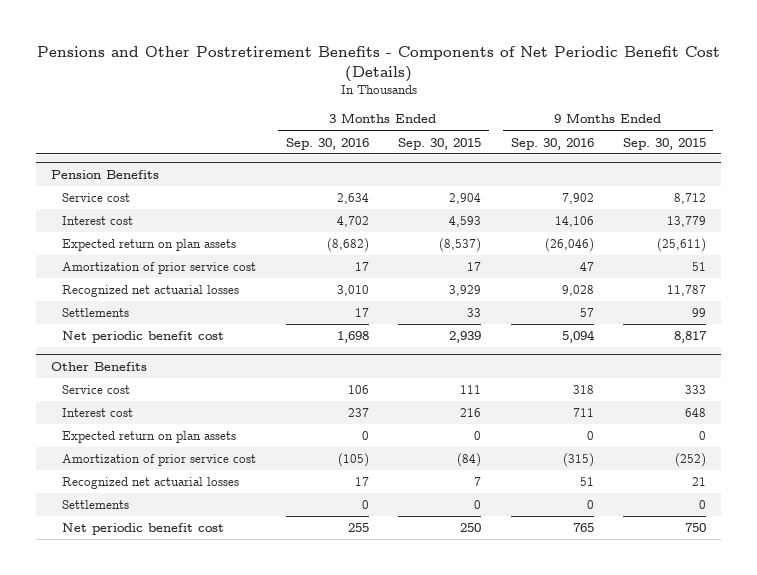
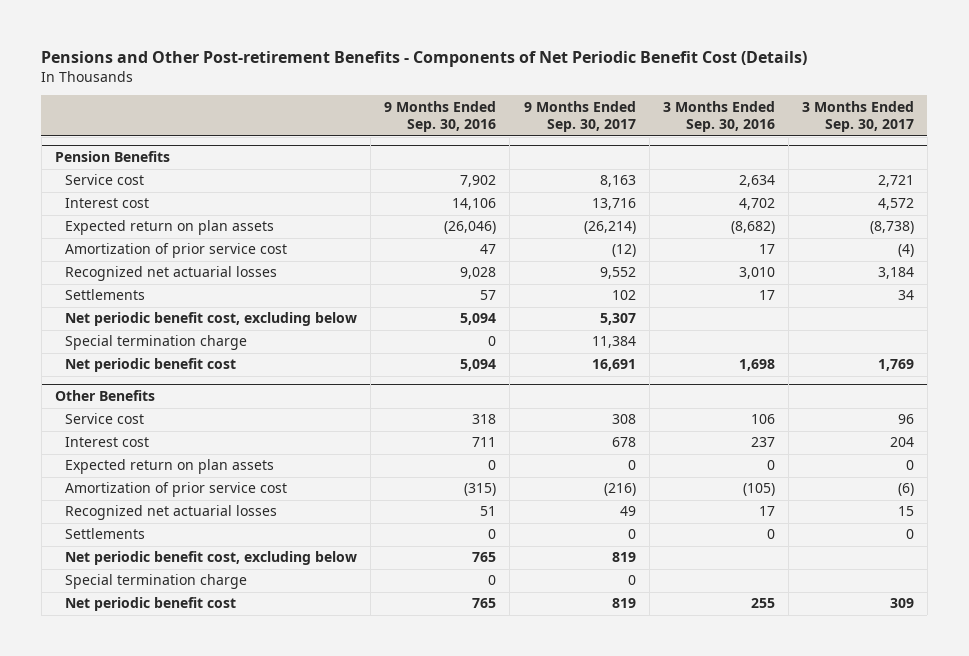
- Pensions and Other Postretirement Benefits - Components of Net Periodic Benefit Cost (Details)
+ Pensions and Other Post-retirement Benefits - Components of Net Periodic Benefit Cost (Details)
- | 3 Months Ended Sep. 30, 2016 | 3 Months Ended Sep. 30, 2015 | 9 Months Ended Sep. 30, 2016 | 9 Months Ended Sep. 30, 2015
+ | 9 Months Ended Sep. 30, 2016 | 9 Months Ended Sep. 30, 2017 | 3 Months Ended Sep. 30, 2016 | 3 Months Ended Sep. 30, 2017
@ Pension Benefits
+ Net periodic benefit cost, excluding below | 5,094 | 5,307 | |
+ Special termination charge | 0 | 11,384 | |
@ Other Benefits
+ Net periodic benefit cost, excluding below | 765 | 819 | |
+ Special termination charge | 0 | 0 | |

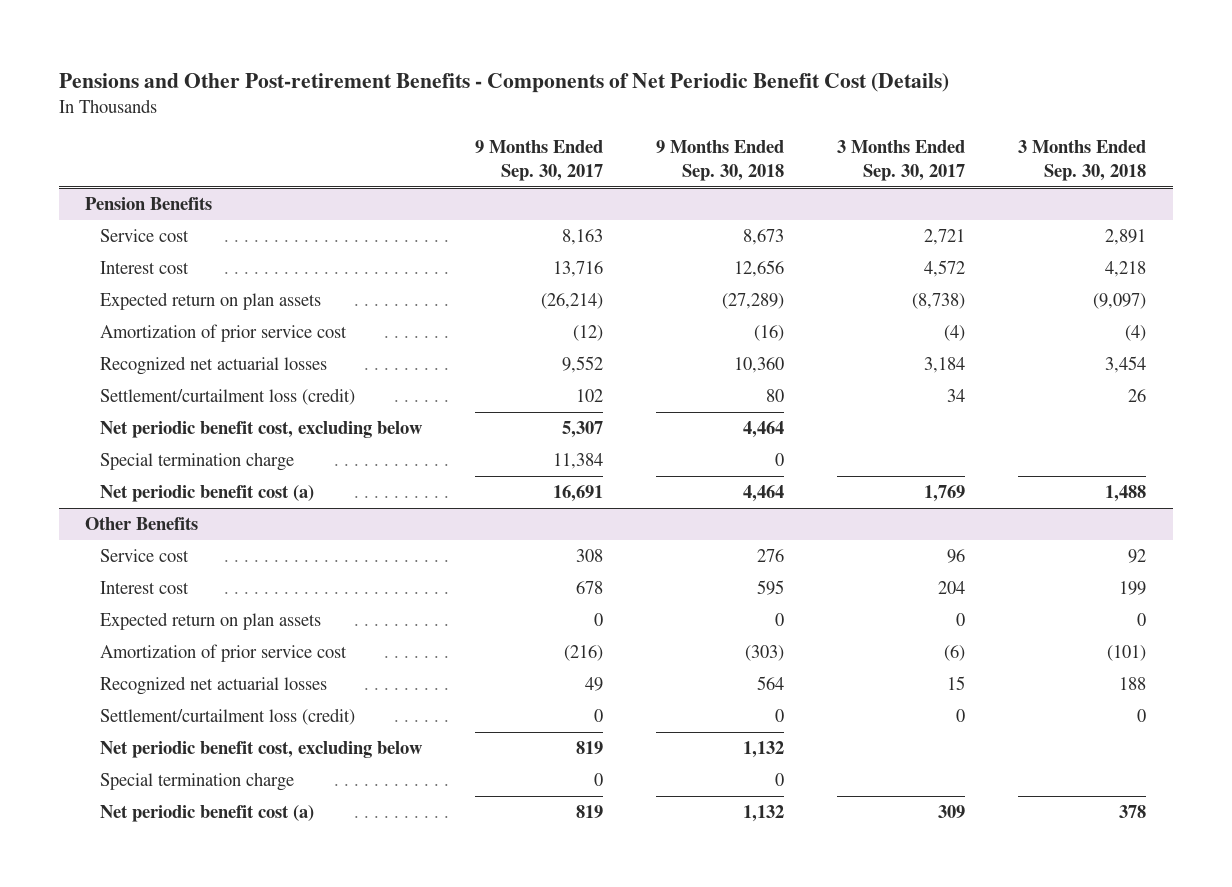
- | 9 Months Ended Sep. 30, 2016 | 9 Months Ended Sep. 30, 2017 | 3 Months Ended Sep. 30, 2016 | 3 Months Ended Sep. 30, 2017
+ | 9 Months Ended Sep. 30, 2017 | 9 Months Ended Sep. 30, 2018 | 3 Months Ended Sep. 30, 2017 | 3 Months Ended Sep. 30, 2018
@ Pension Benefits
- Settlements | 57 | 102 | 17 | 34
+ Settlement/curtailment loss (credit) | 102 | 80 | 34 | 26
- Net periodic benefit cost | 5,094 | 16,691 | 1,698 | 1,769
+ Net periodic benefit cost (a) | 16,691 | 4,464 | 1,769 | 1,488
@ Other Benefits
- Settlements | 0 | 0 | 0 | 0
+ Settlement/curtailment loss (credit) | 0 | 0 | 0 | 0
- Net periodic benefit cost | 765 | 819 | 255 | 309
+ Net periodic benefit cost (a) | 819 | 1,132 | 309 | 378

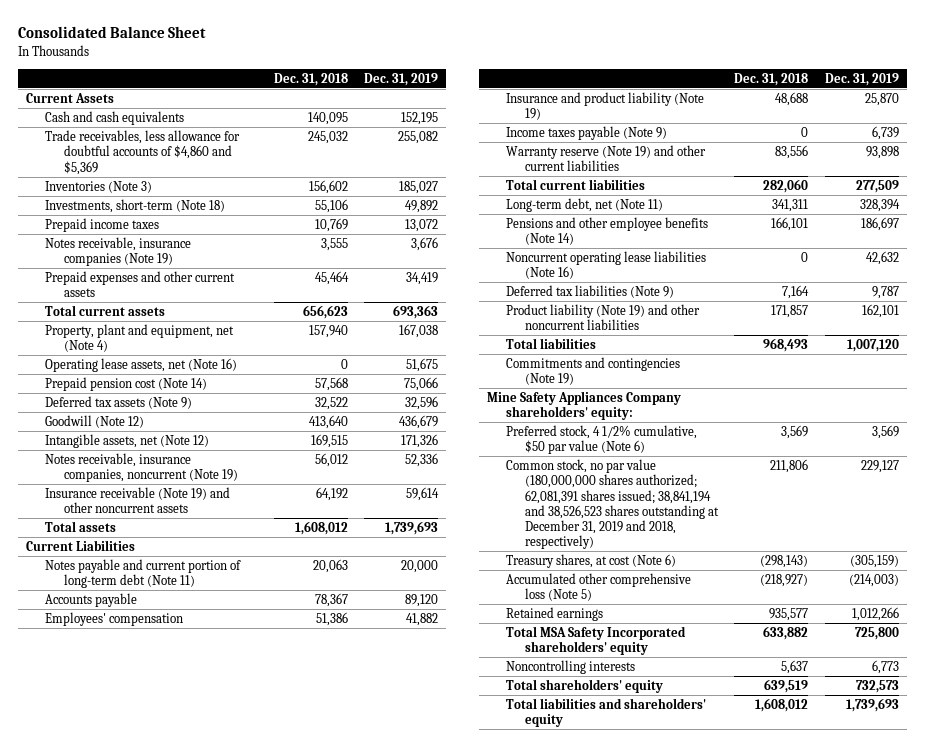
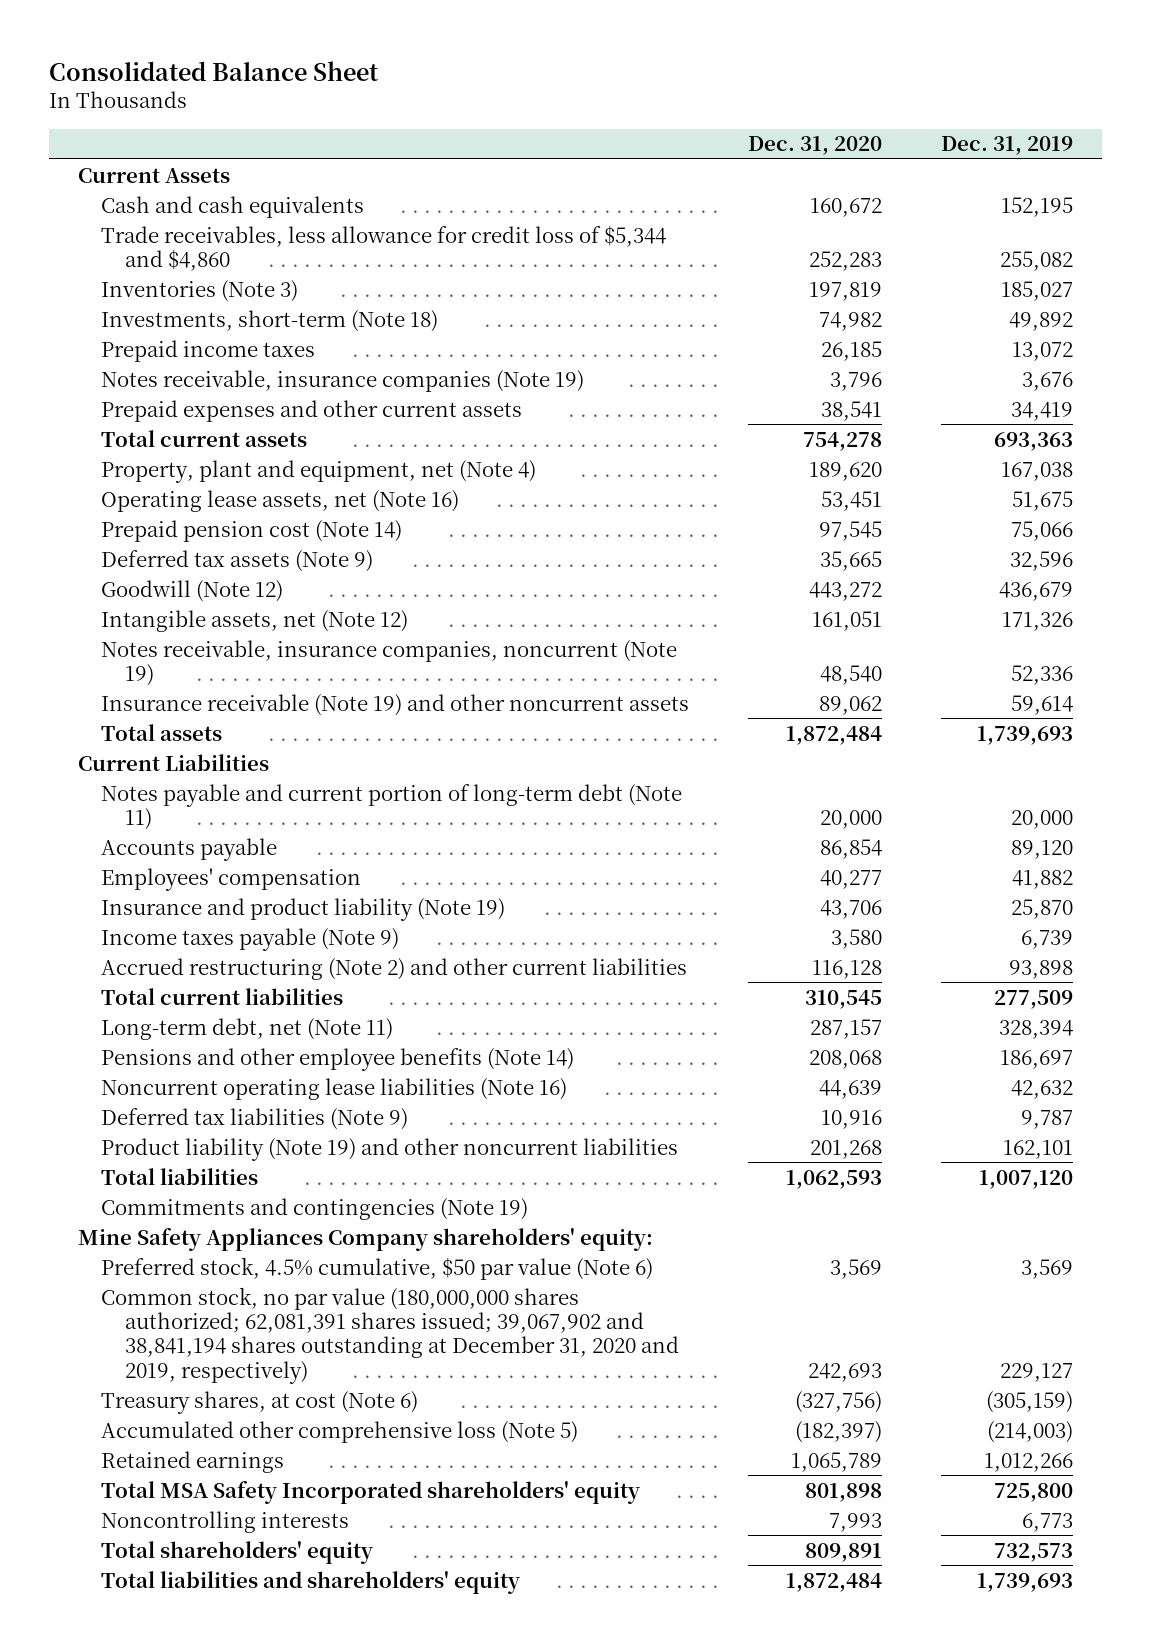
- | Dec. 31, 2018 | Dec. 31, 2019
+ | Dec. 31, 2020 | Dec. 31, 2019
- Trade receivables, less allowance for doubtful accounts of $4,860 and $5,369 | 245,032 | 255,082
+ Trade receivables, less allowance for credit loss of $5,344 and $4,860 | 252,283 | 255,082
- Warranty reserve (Note 19) and other current liabilities | 83,556 | 93,898
+ Accrued restructuring (Note 2) and other current liabilities | 116,128 | 93,898
- Preferred stock, 4 1/2% cumulative, $50 par value (Note 6) | 3,569 | 3,569
- Common stock, no par value (180,000,000 shares authorized; 62,081,391 shares issued; 38,841,194 and 38,526,523 shares outstanding at December 31, 2019 and 2018, respectively) | 211,806 | 229,127
+ Preferred stock, 4.5% cumulative, $50 par value (Note 6) | 3,569 | 3,569
+ Common stock, no par value (180,000,000 shares authorized; 62,081,391 shares issued; 39,067,902 and 38,841,194 shares outstanding at December 31, 2020 and 2019, respectively) | 242,693 | 229,127

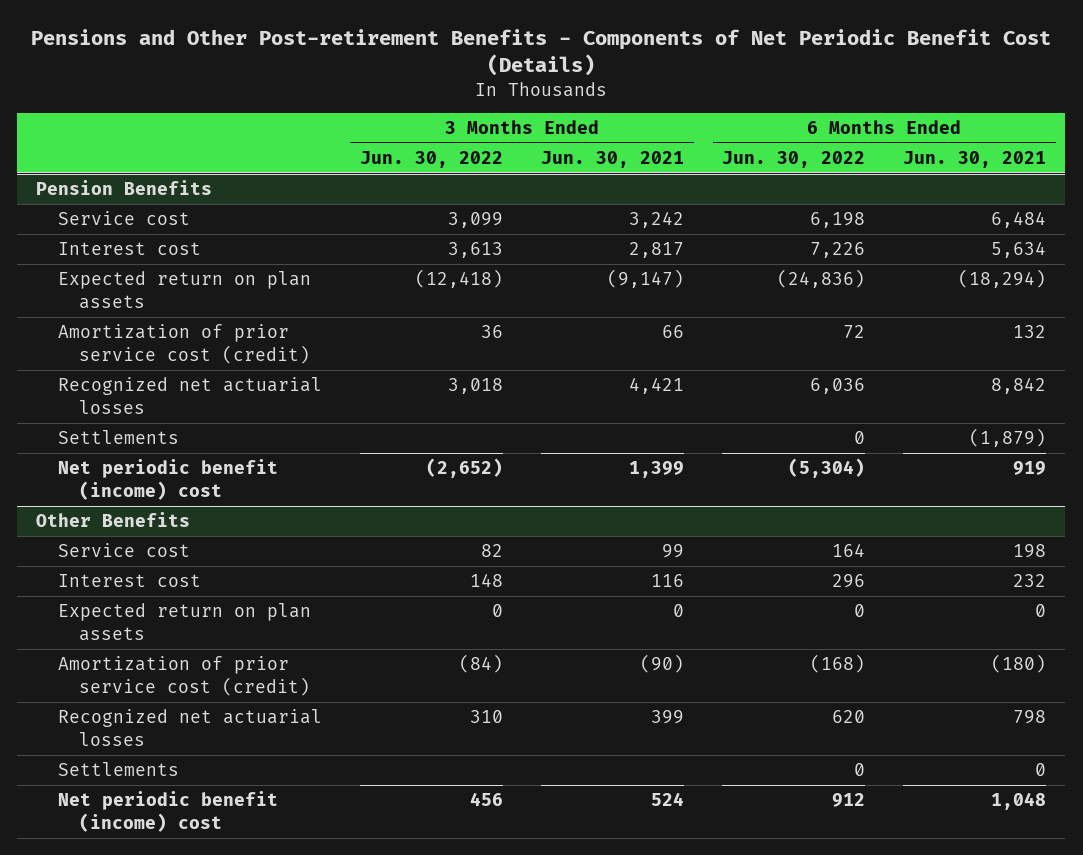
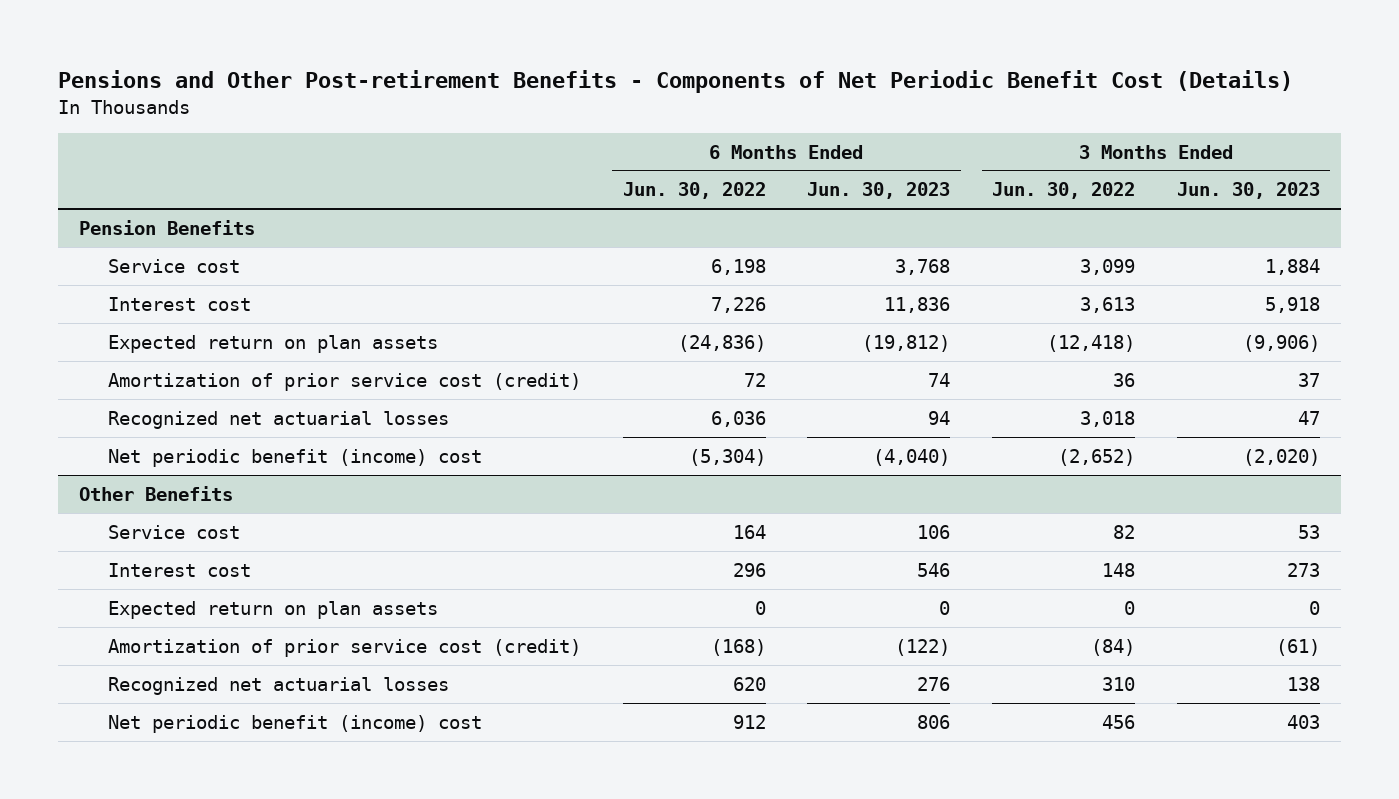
- | 3 Months Ended Jun. 30, 2022 | 3 Months Ended Jun. 30, 2021 | 6 Months Ended Jun. 30, 2022 | 6 Months Ended Jun. 30, 2021
+ | 6 Months Ended Jun. 30, 2022 | 6 Months Ended Jun. 30, 2023 | 3 Months Ended Jun. 30, 2022 | 3 Months Ended Jun. 30, 2023
@ Pension Benefits
- Settlements | | | 0 | (1,879)
@ Other Benefits
- Settlements | | | 0 | 0

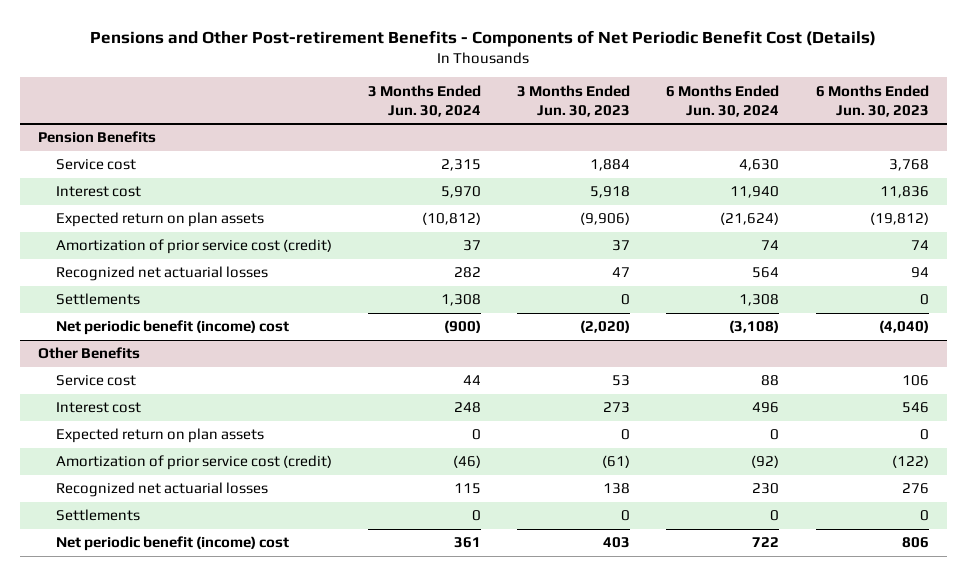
- | 6 Months Ended Jun. 30, 2022 | 6 Months Ended Jun. 30, 2023 | 3 Months Ended Jun. 30, 2022 | 3 Months Ended Jun. 30, 2023
+ | 3 Months Ended Jun. 30, 2024 | 3 Months Ended Jun. 30, 2023 | 6 Months Ended Jun. 30, 2024 | 6 Months Ended Jun. 30, 2023
@ Pension Benefits
+ Settlements | 1,308 | 0 | 1,308 | 0
@ Other Benefits
+ Settlements | 0 | 0 | 0 | 0

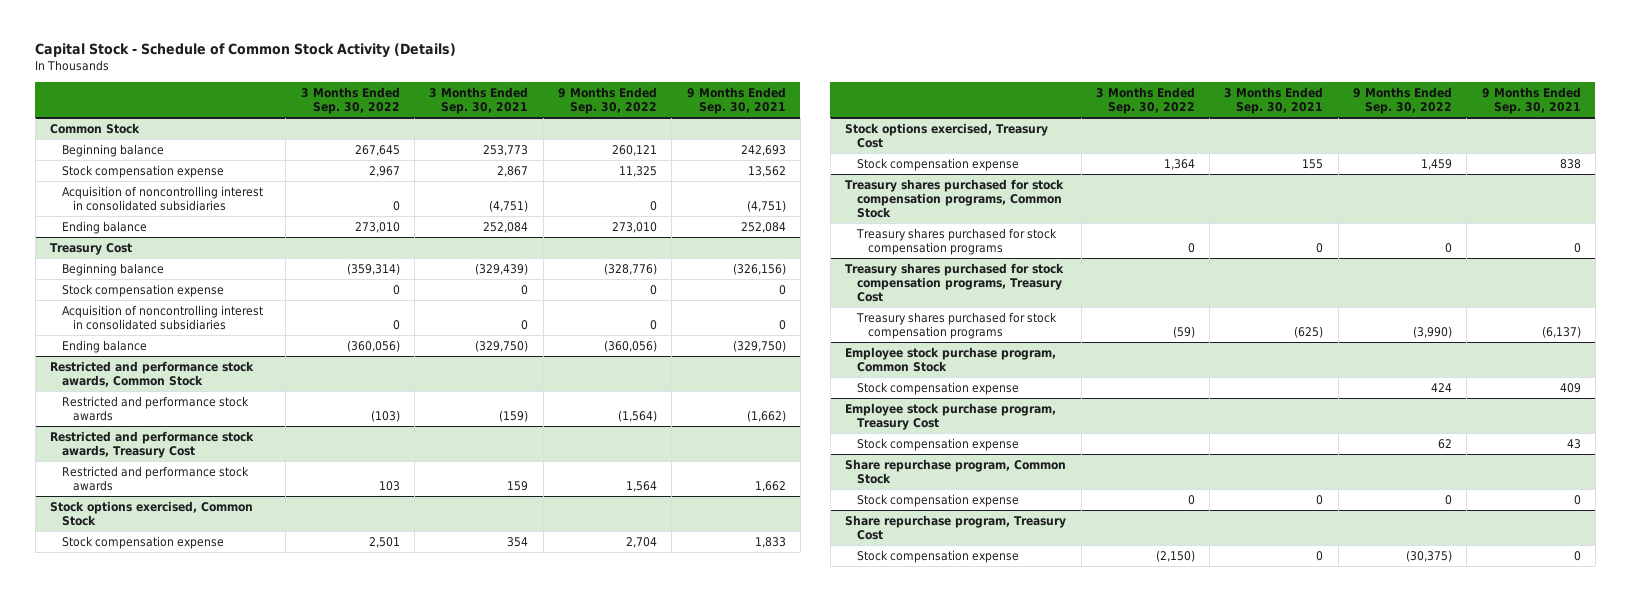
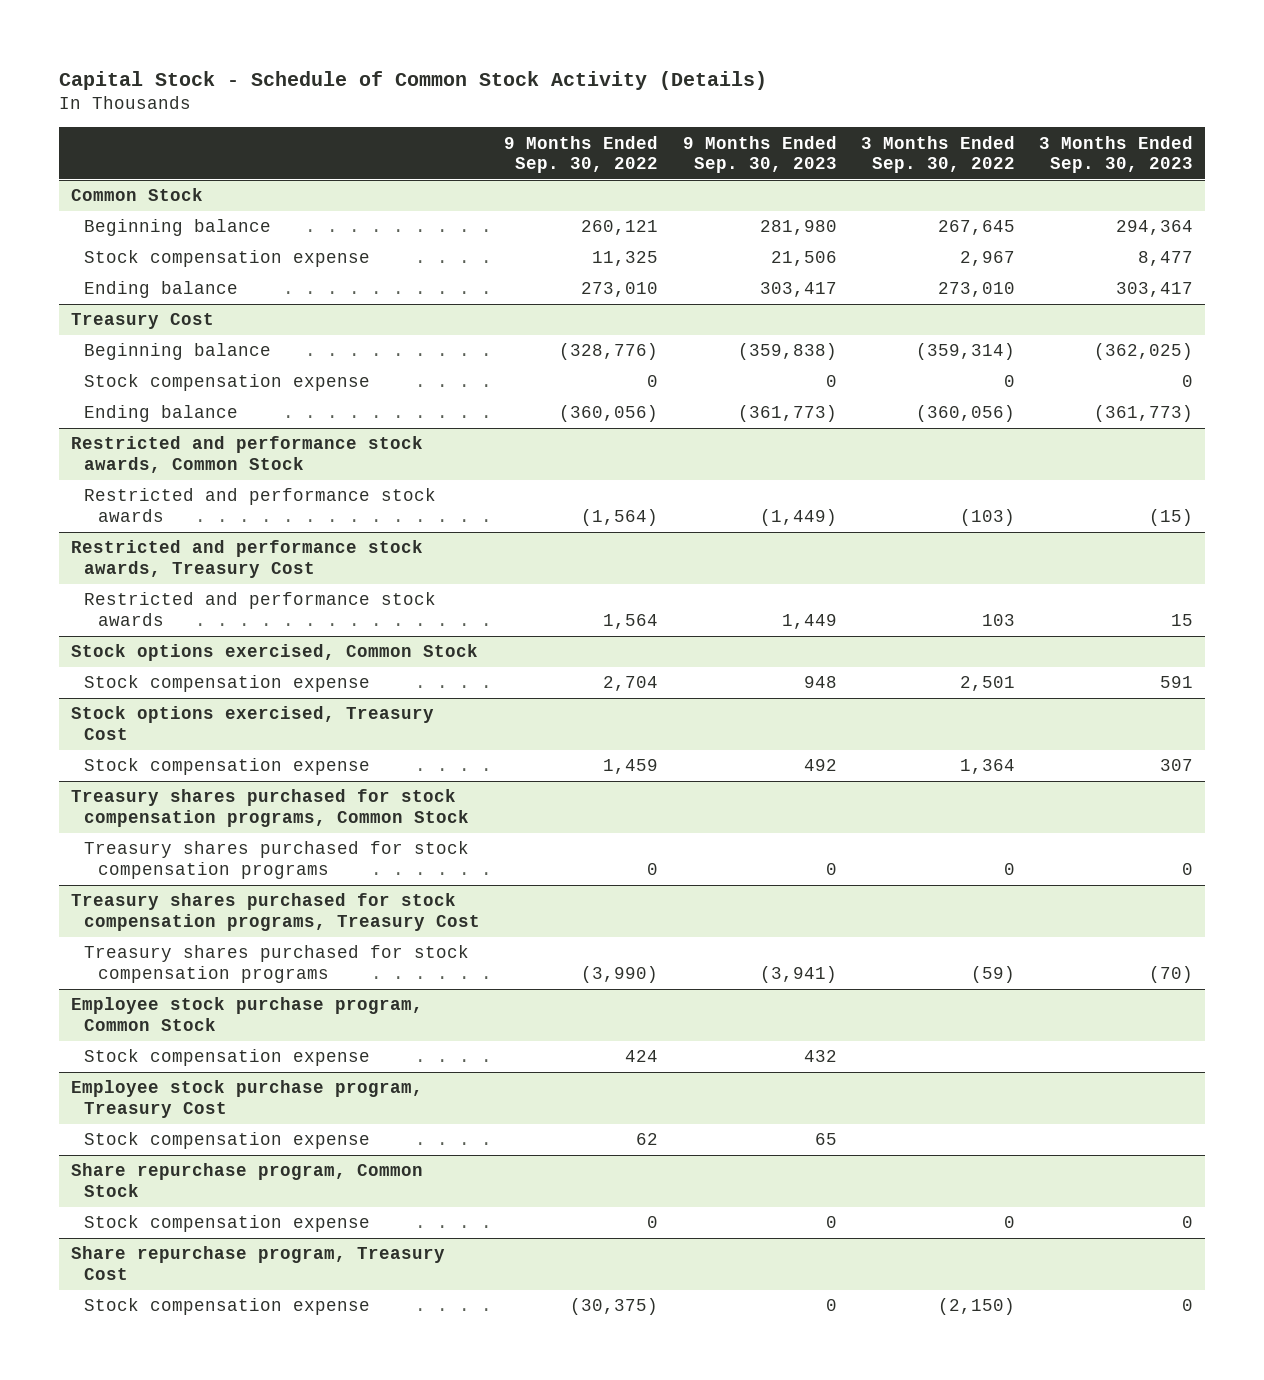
- | 3 Months Ended Sep. 30, 2022 | 3 Months Ended Sep. 30, 2021 | 9 Months Ended Sep. 30, 2022 | 9 Months Ended Sep. 30, 2021
+ | 9 Months Ended Sep. 30, 2022 | 9 Months Ended Sep. 30, 2023 | 3 Months Ended Sep. 30, 2022 | 3 Months Ended Sep. 30, 2023
@ Common Stock
- Acquisition of noncontrolling interest in consolidated subsidiaries | 0 | (4,751) | 0 | (4,751)
@ Treasury Cost
- Acquisition of noncontrolling interest in consolidated subsidiaries | 0 | 0 | 0 | 0

